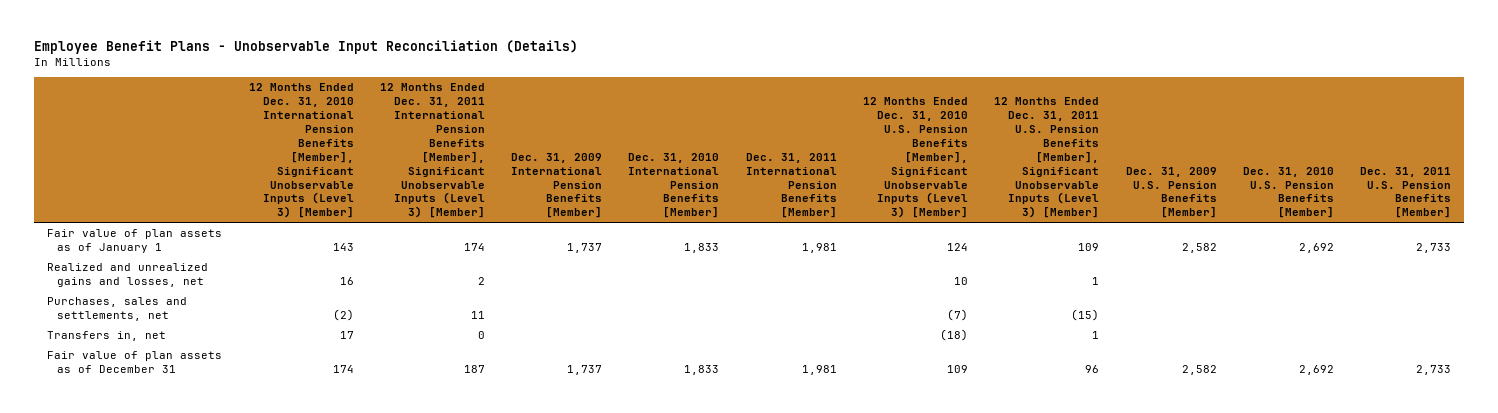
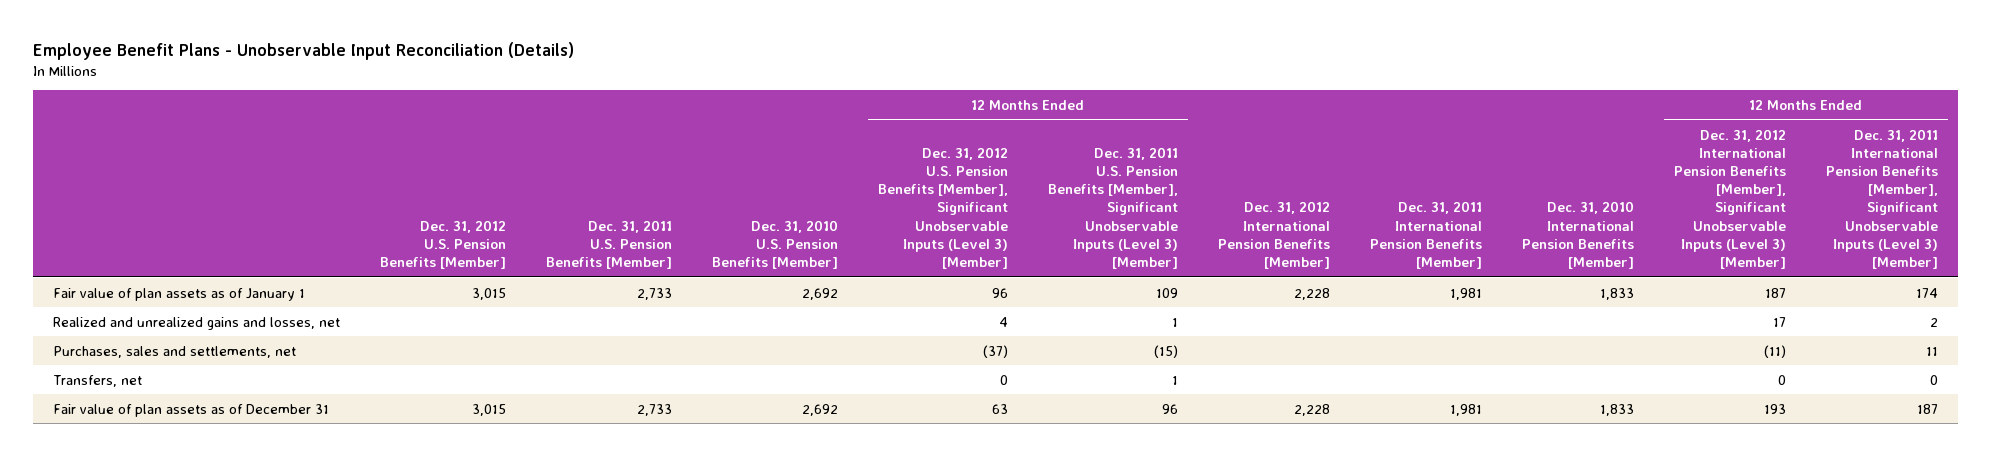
- | 12 Months Ended Dec. 31, 2010 International Pension Benefits [Member], Significant Unobservable Inputs (Level 3) [Member] | 12 Months Ended Dec. 31, 2011 International Pension Benefits [Member], Significant Unobservable Inputs (Level 3) [Member] | Dec. 31, 2009 International Pension Benefits [Member] | Dec. 31, 2010 International Pension Benefits [Member] | Dec. 31, 2011 International Pension Benefits [Member] | 12 Months Ended Dec. 31, 2010 U.S. Pension Benefits [Member], Significant Unobservable Inputs (Level 3) [Member] | 12 Months Ended Dec. 31, 2011 U.S. Pension Benefits [Member], Significant Unobservable Inputs (Level 3) [Member] | Dec. 31, 2009 U.S. Pension Benefits [Member] | Dec. 31, 2010 U.S. Pension Benefits [Member] | Dec. 31, 2011 U.S. Pension Benefits [Member]
+ | Dec. 31, 2012 U.S. Pension Benefits [Member] | Dec. 31, 2011 U.S. Pension Benefits [Member] | Dec. 31, 2010 U.S. Pension Benefits [Member] | 12 Months Ended Dec. 31, 2012 U.S. Pension Benefits [Member], Significant Unobservable Inputs (Level 3) [Member] | 12 Months Ended Dec. 31, 2011 U.S. Pension Benefits [Member], Significant Unobservable Inputs (Level 3) [Member] | Dec. 31, 2012 International Pension Benefits [Member] | Dec. 31, 2011 International Pension Benefits [Member] | Dec. 31, 2010 International Pension Benefits [Member] | 12 Months Ended Dec. 31, 2012 International Pension Benefits [Member], Significant Unobservable Inputs (Level 3) [Member] | 12 Months Ended Dec. 31, 2011 International Pension Benefits [Member], Significant Unobservable Inputs (Level 3) [Member]
- Transfers in, net | 17 | 0 | | | | (18) | 1 | | |
+ Transfers, net | | | | 0 | 1 | | | | 0 | 0

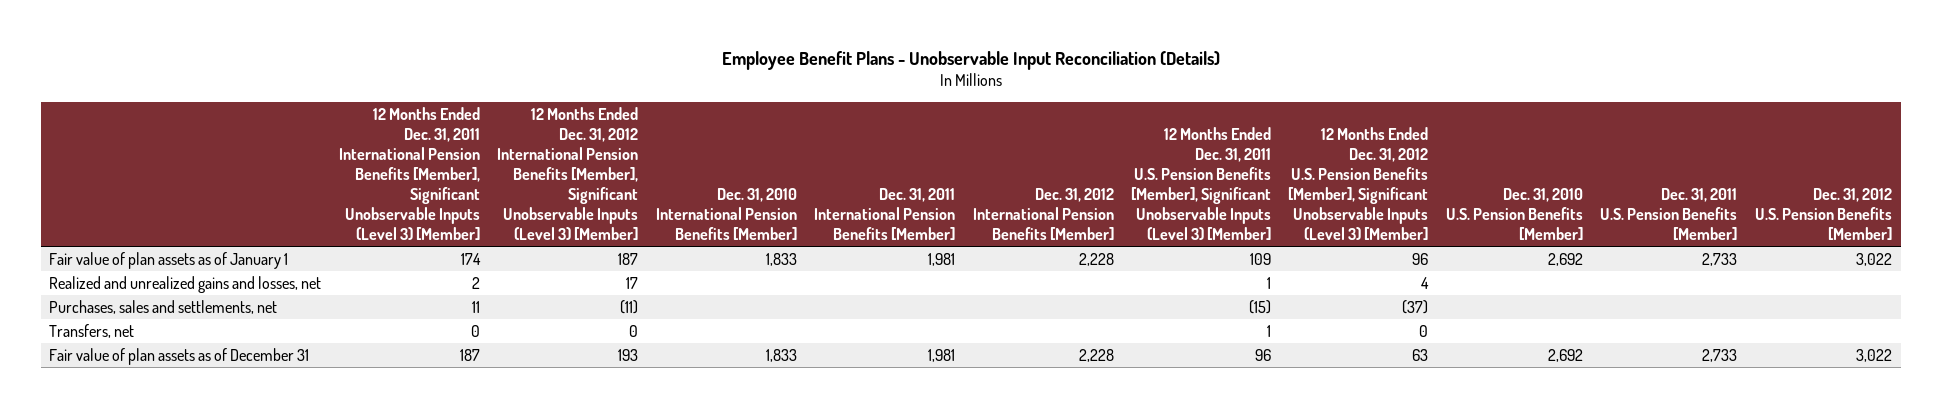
- | Dec. 31, 2012 U.S. Pension Benefits [Member] | Dec. 31, 2011 U.S. Pension Benefits [Member] | Dec. 31, 2010 U.S. Pension Benefits [Member] | 12 Months Ended Dec. 31, 2012 U.S. Pension Benefits [Member], Significant Unobservable Inputs (Level 3) [Member] | 12 Months Ended Dec. 31, 2011 U.S. Pension Benefits [Member], Significant Unobservable Inputs (Level 3) [Member] | Dec. 31, 2012 International Pension Benefits [Member] | Dec. 31, 2011 International Pension Benefits [Member] | Dec. 31, 2010 International Pension Benefits [Member] | 12 Months Ended Dec. 31, 2012 International Pension Benefits [Member], Significant Unobservable Inputs (Level 3) [Member] | 12 Months Ended Dec. 31, 2011 International Pension Benefits [Member], Significant Unobservable Inputs (Level 3) [Member]
+ | 12 Months Ended Dec. 31, 2011 International Pension Benefits [Member], Significant Unobservable Inputs (Level 3) [Member] | 12 Months Ended Dec. 31, 2012 International Pension Benefits [Member], Significant Unobservable Inputs (Level 3) [Member] | Dec. 31, 2010 International Pension Benefits [Member] | Dec. 31, 2011 International Pension Benefits [Member] | Dec. 31, 2012 International Pension Benefits [Member] | 12 Months Ended Dec. 31, 2011 U.S. Pension Benefits [Member], Significant Unobservable Inputs (Level 3) [Member] | 12 Months Ended Dec. 31, 2012 U.S. Pension Benefits [Member], Significant Unobservable Inputs (Level 3) [Member] | Dec. 31, 2010 U.S. Pension Benefits [Member] | Dec. 31, 2011 U.S. Pension Benefits [Member] | Dec. 31, 2012 U.S. Pension Benefits [Member]
- Fair value of plan assets as of January 1 | 3,015 | 2,733 | 2,692 | 96 | 109 | 2,228 | 1,981 | 1,833 | 187 | 174
+ Fair value of plan assets as of January 1 | 174 | 187 | 1,833 | 1,981 | 2,228 | 109 | 96 | 2,692 | 2,733 | 3,022
- Fair value of plan assets as of December 31 | 3,015 | 2,733 | 2,692 | 63 | 96 | 2,228 | 1,981 | 1,833 | 193 | 187
+ Fair value of plan assets as of December 31 | 187 | 193 | 1,833 | 1,981 | 2,228 | 96 | 63 | 2,692 | 2,733 | 3,022

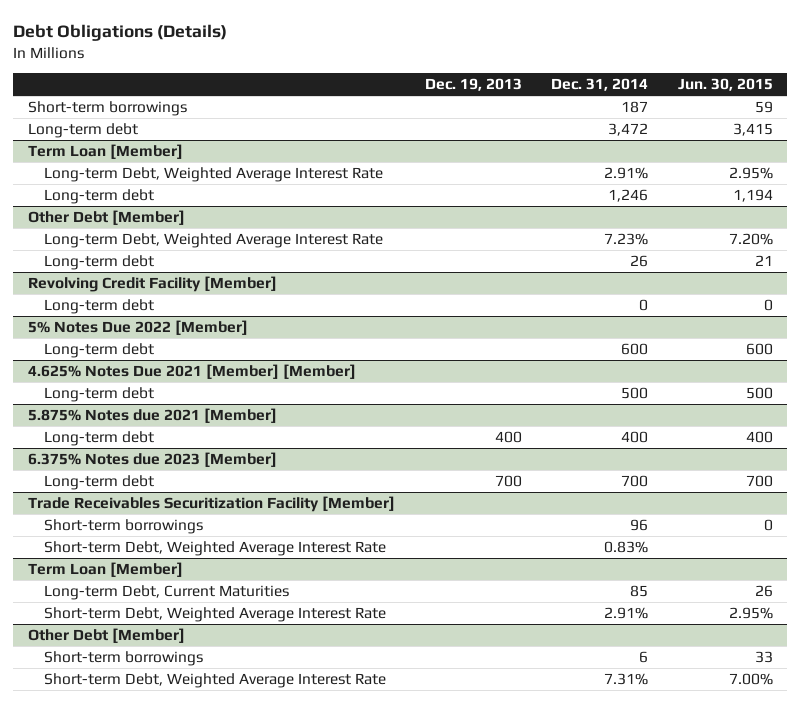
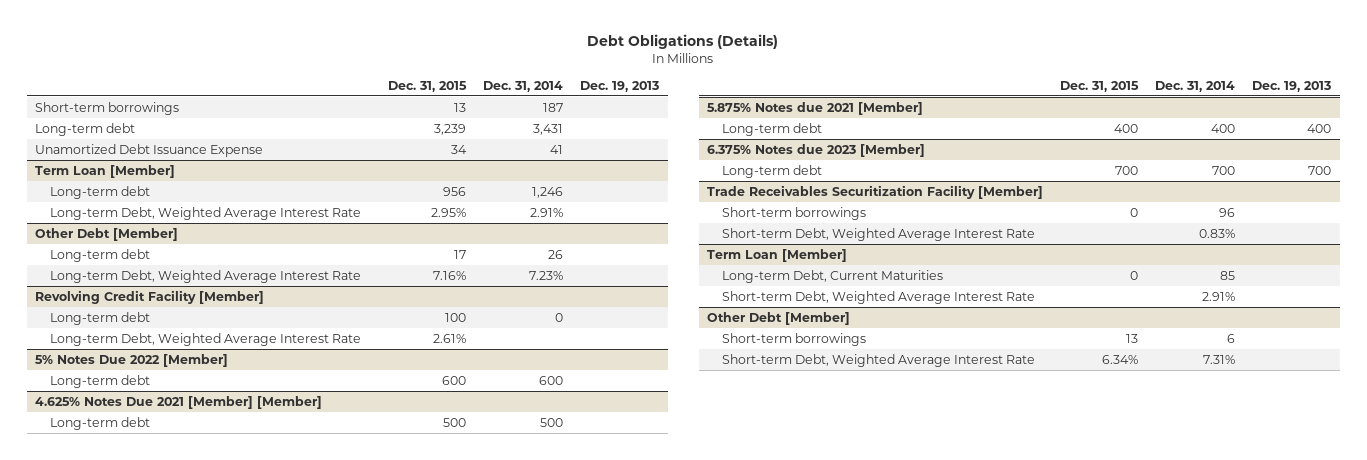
- | Dec. 19, 2013 | Dec. 31, 2014 | Jun. 30, 2015
+ | Dec. 31, 2015 | Dec. 31, 2014 | Dec. 19, 2013
- Long-term debt | | 3,472 | 3,415
+ Long-term debt | 3,239 | 3,431 |
+ Unamortized Debt Issuance Expense | 34 | 41 |
@ Term Loan [Member]
moved down: Long-term Debt, Weighted Average Interest Rate | 2.95% | 2.91% |
@ Other Debt [Member]
moved down: Long-term Debt, Weighted Average Interest Rate | 7.16% | 7.23% |
@ Revolving Credit Facility [Member]
+ Long-term Debt, Weighted Average Interest Rate | 2.61% | |

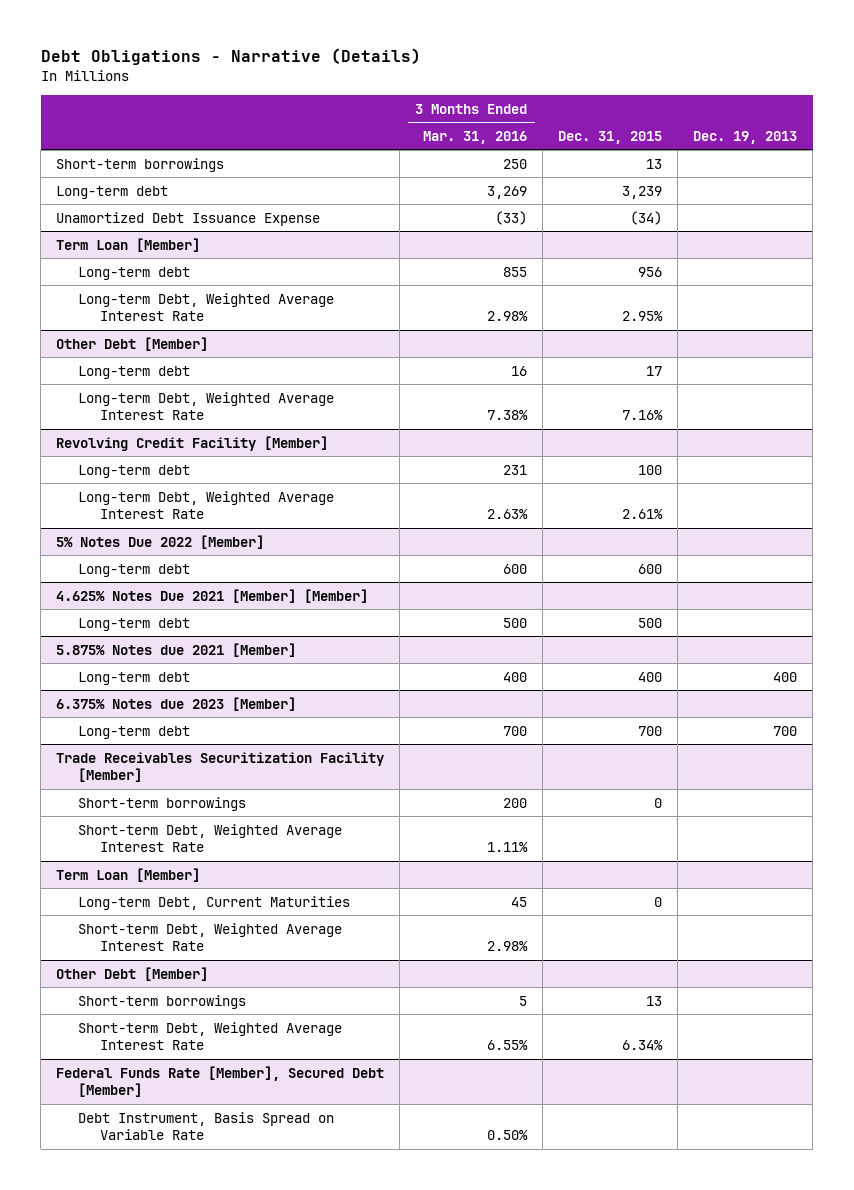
- Debt Obligations (Details)
+ Debt Obligations - Narrative (Details)
- | Dec. 31, 2015 | Dec. 31, 2014 | Dec. 19, 2013
+ | 3 Months Ended Mar. 31, 2016 | Dec. 31, 2015 | Dec. 19, 2013
- Unamortized Debt Issuance Expense | 34 | 41 |
+ Unamortized Debt Issuance Expense | (33) | (34) |
+ Federal Funds Rate [Member], Secured Debt [Member]
+ Debt Instrument, Basis Spread on Variable Rate | 0.50% | |

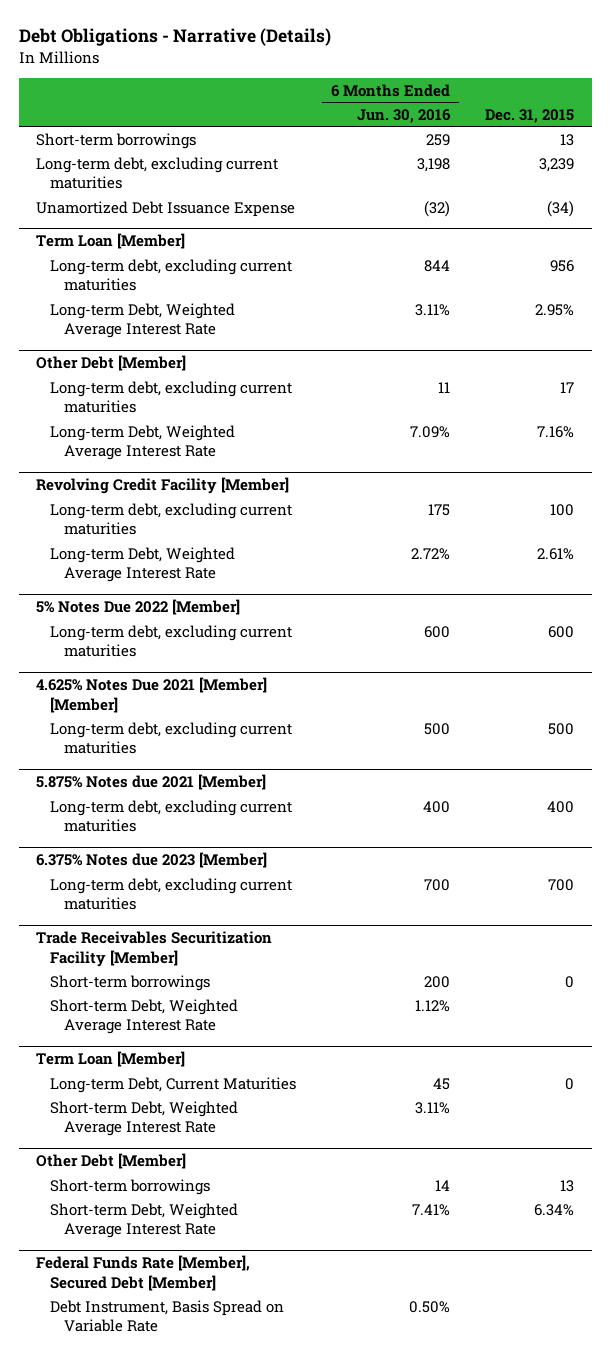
- | 3 Months Ended Mar. 31, 2016 | Dec. 31, 2015 | Dec. 19, 2013
+ | 6 Months Ended Jun. 30, 2016 | Dec. 31, 2015
- Long-term debt | 3,269 | 3,239 |
+ Long-term debt, excluding current maturities | 3,198 | 3,239
@ Term Loan [Member]
- Long-term debt | 855 | 956 |
+ Long-term debt, excluding current maturities | 844 | 956
@ Other Debt [Member]
- Long-term debt | 16 | 17 |
+ Long-term debt, excluding current maturities | 11 | 17
@ Revolving Credit Facility [Member]
- Long-term debt | 231 | 100 |
+ Long-term debt, excluding current maturities | 175 | 100
@ 5% Notes Due 2022 [Member]
- Long-term debt | 600 | 600 |
+ Long-term debt, excluding current maturities | 600 | 600
@ 4.625% Notes Due 2021 [Member] [Member]
- Long-term debt | 500 | 500 |
+ Long-term debt, excluding current maturities | 500 | 500
@ 5.875% Notes due 2021 [Member]
- Long-term debt | 400 | 400 | 400
+ Long-term debt, excluding current maturities | 400 | 400
@ 6.375% Notes due 2023 [Member]
- Long-term debt | 700 | 700 | 700
+ Long-term debt, excluding current maturities | 700 | 700

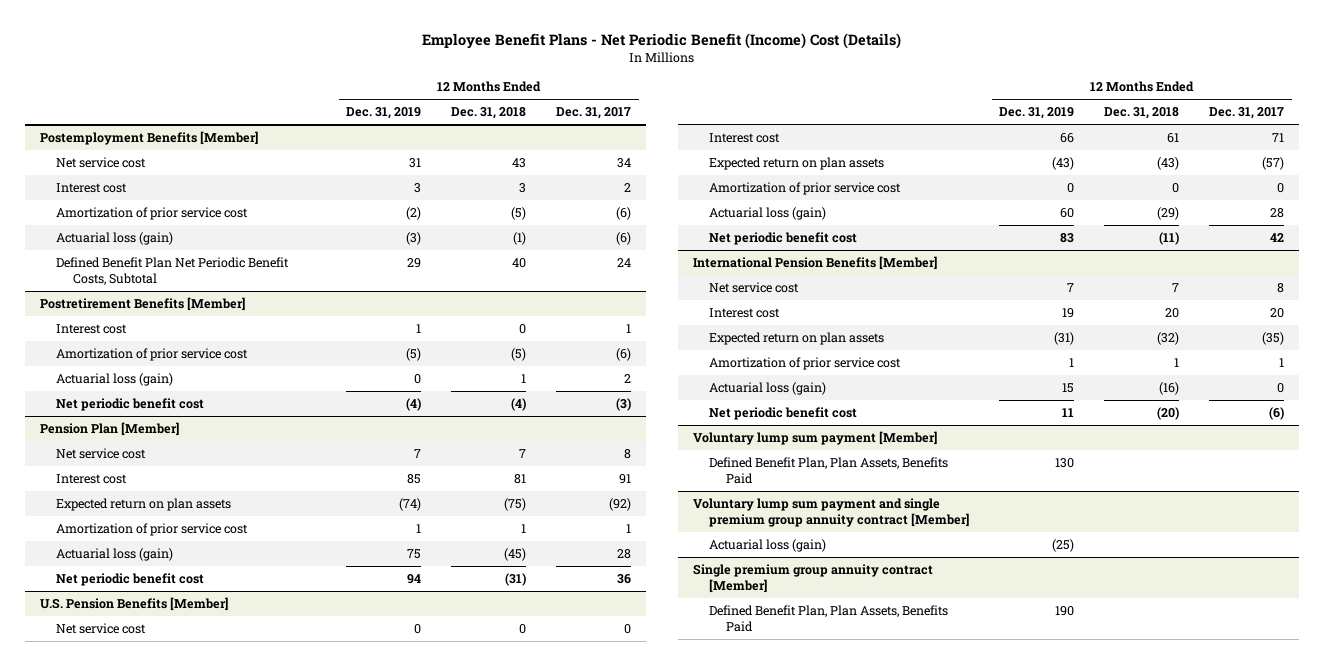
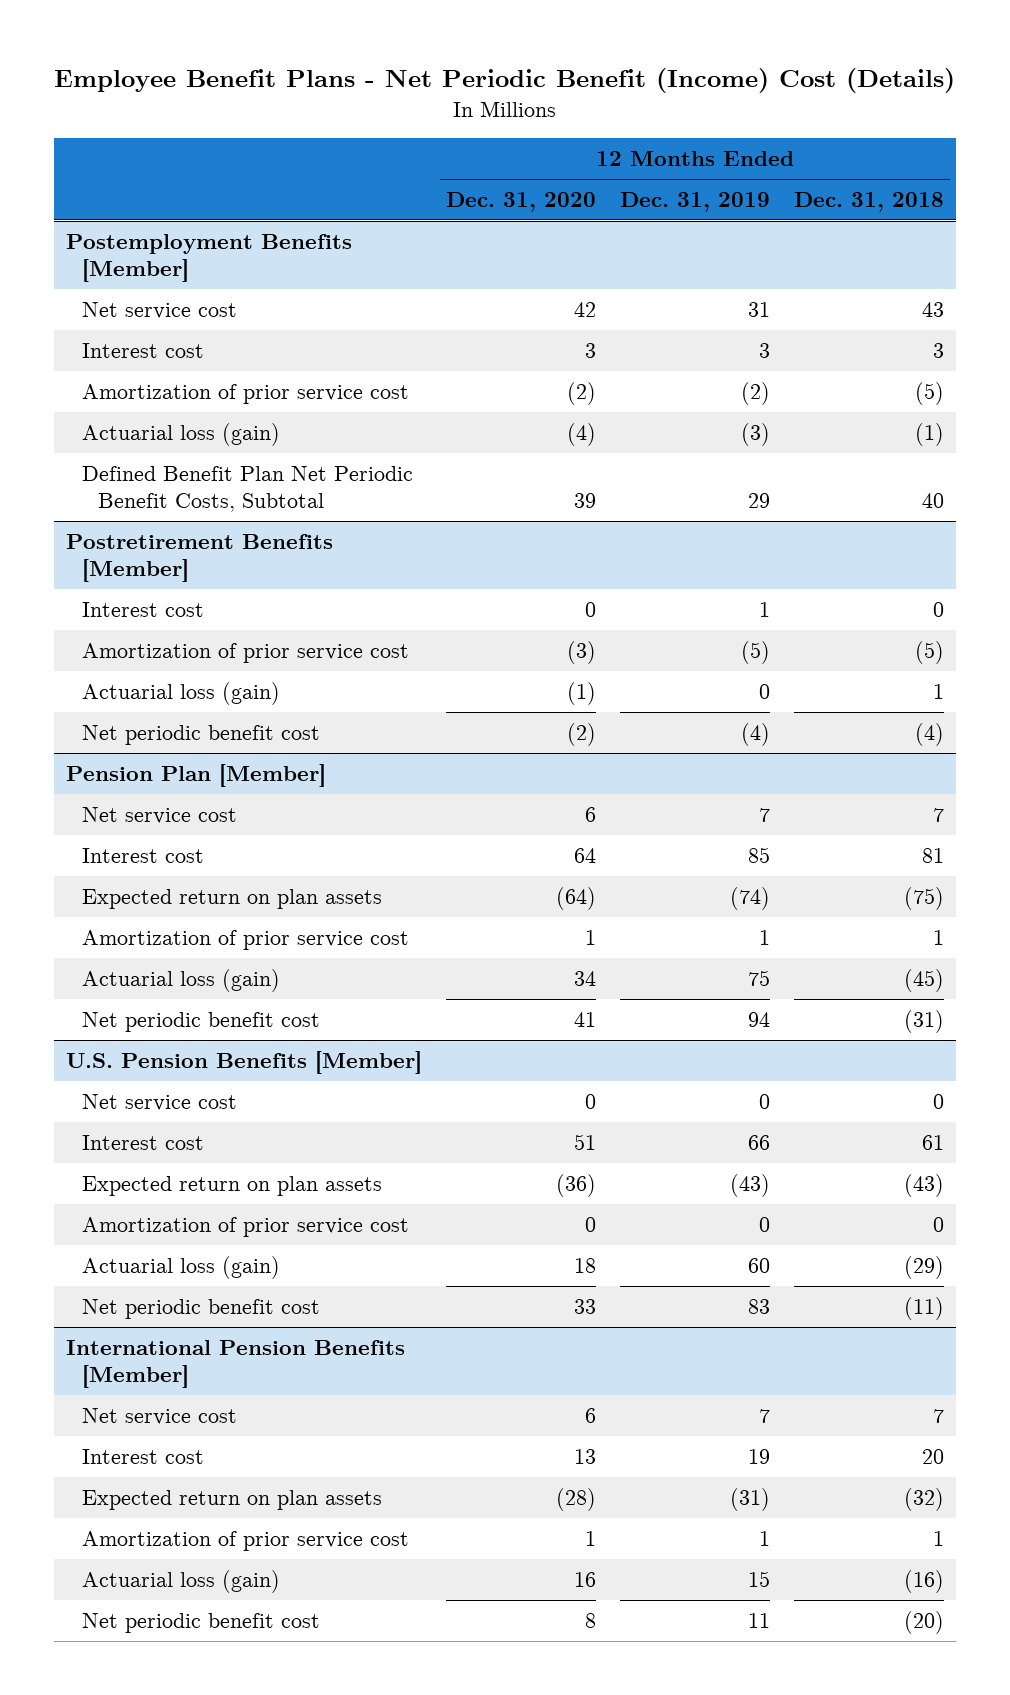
- | 12 Months Ended Dec. 31, 2019 | 12 Months Ended Dec. 31, 2018 | 12 Months Ended Dec. 31, 2017
+ | 12 Months Ended Dec. 31, 2020 | 12 Months Ended Dec. 31, 2019 | 12 Months Ended Dec. 31, 2018
- Voluntary lump sum payment [Member]
- Defined Benefit Plan, Plan Assets, Benefits Paid | 130 | |
- Voluntary lump sum payment and single premium group annuity contract [Member]
- Actuarial loss (gain) | (25) | |
- Single premium group annuity contract [Member]
- Defined Benefit Plan, Plan Assets, Benefits Paid | 190 | |

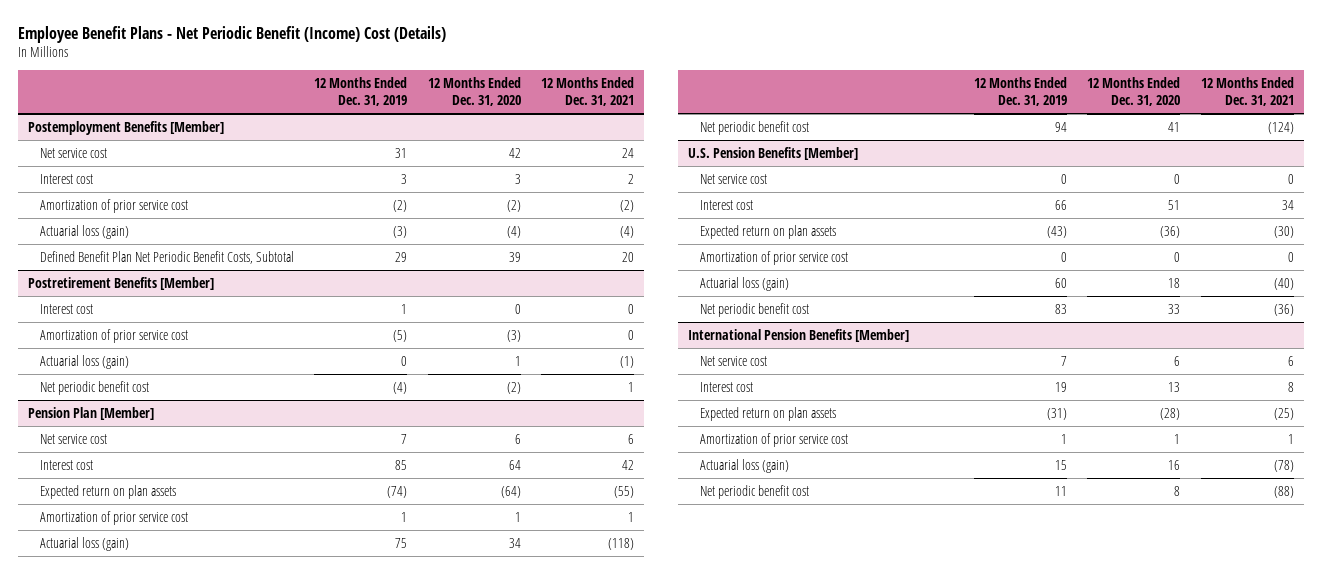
- | 12 Months Ended Dec. 31, 2020 | 12 Months Ended Dec. 31, 2019 | 12 Months Ended Dec. 31, 2018
+ | 12 Months Ended Dec. 31, 2019 | 12 Months Ended Dec. 31, 2020 | 12 Months Ended Dec. 31, 2021
@ Postretirement Benefits [Member]
- Actuarial loss (gain) | (1) | 0 | 1
+ Actuarial loss (gain) | 0 | 1 | (1)

